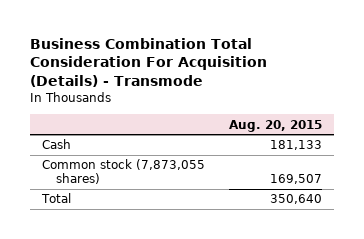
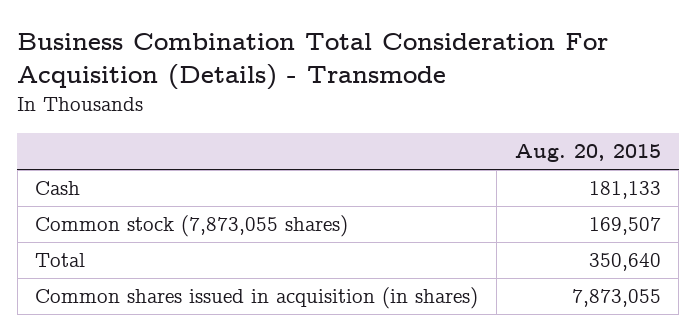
+ Common shares issued in acquisition (in shares) | 7,873,055

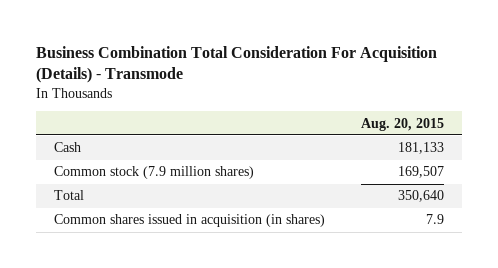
- Common stock (7,873,055 shares) | 169,507
+ Common stock (7.9 million shares) | 169,507
- Common shares issued in acquisition (in shares) | 7,873,055
+ Common shares issued in acquisition (in shares) | 7.9

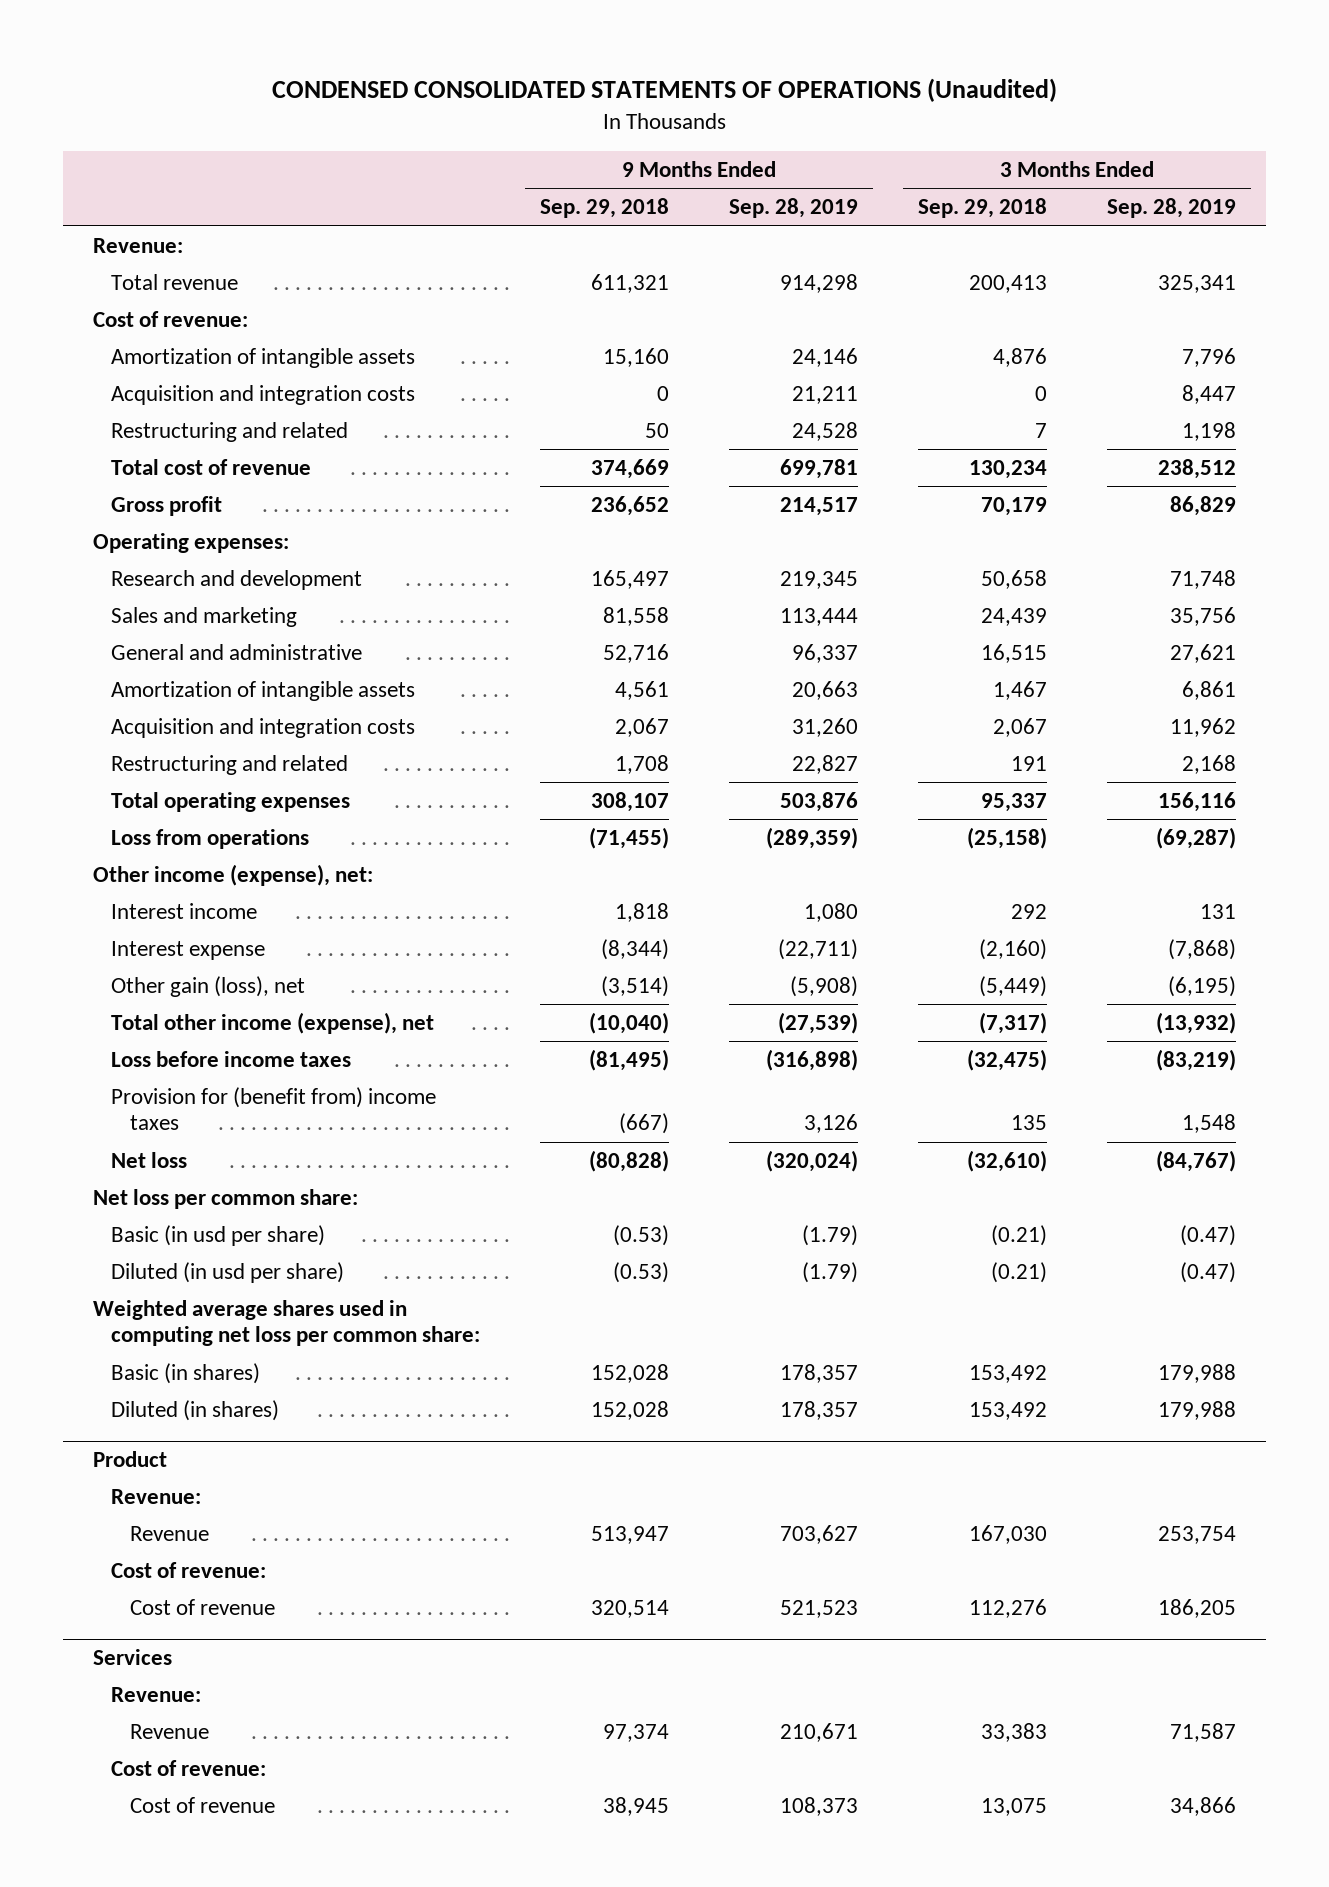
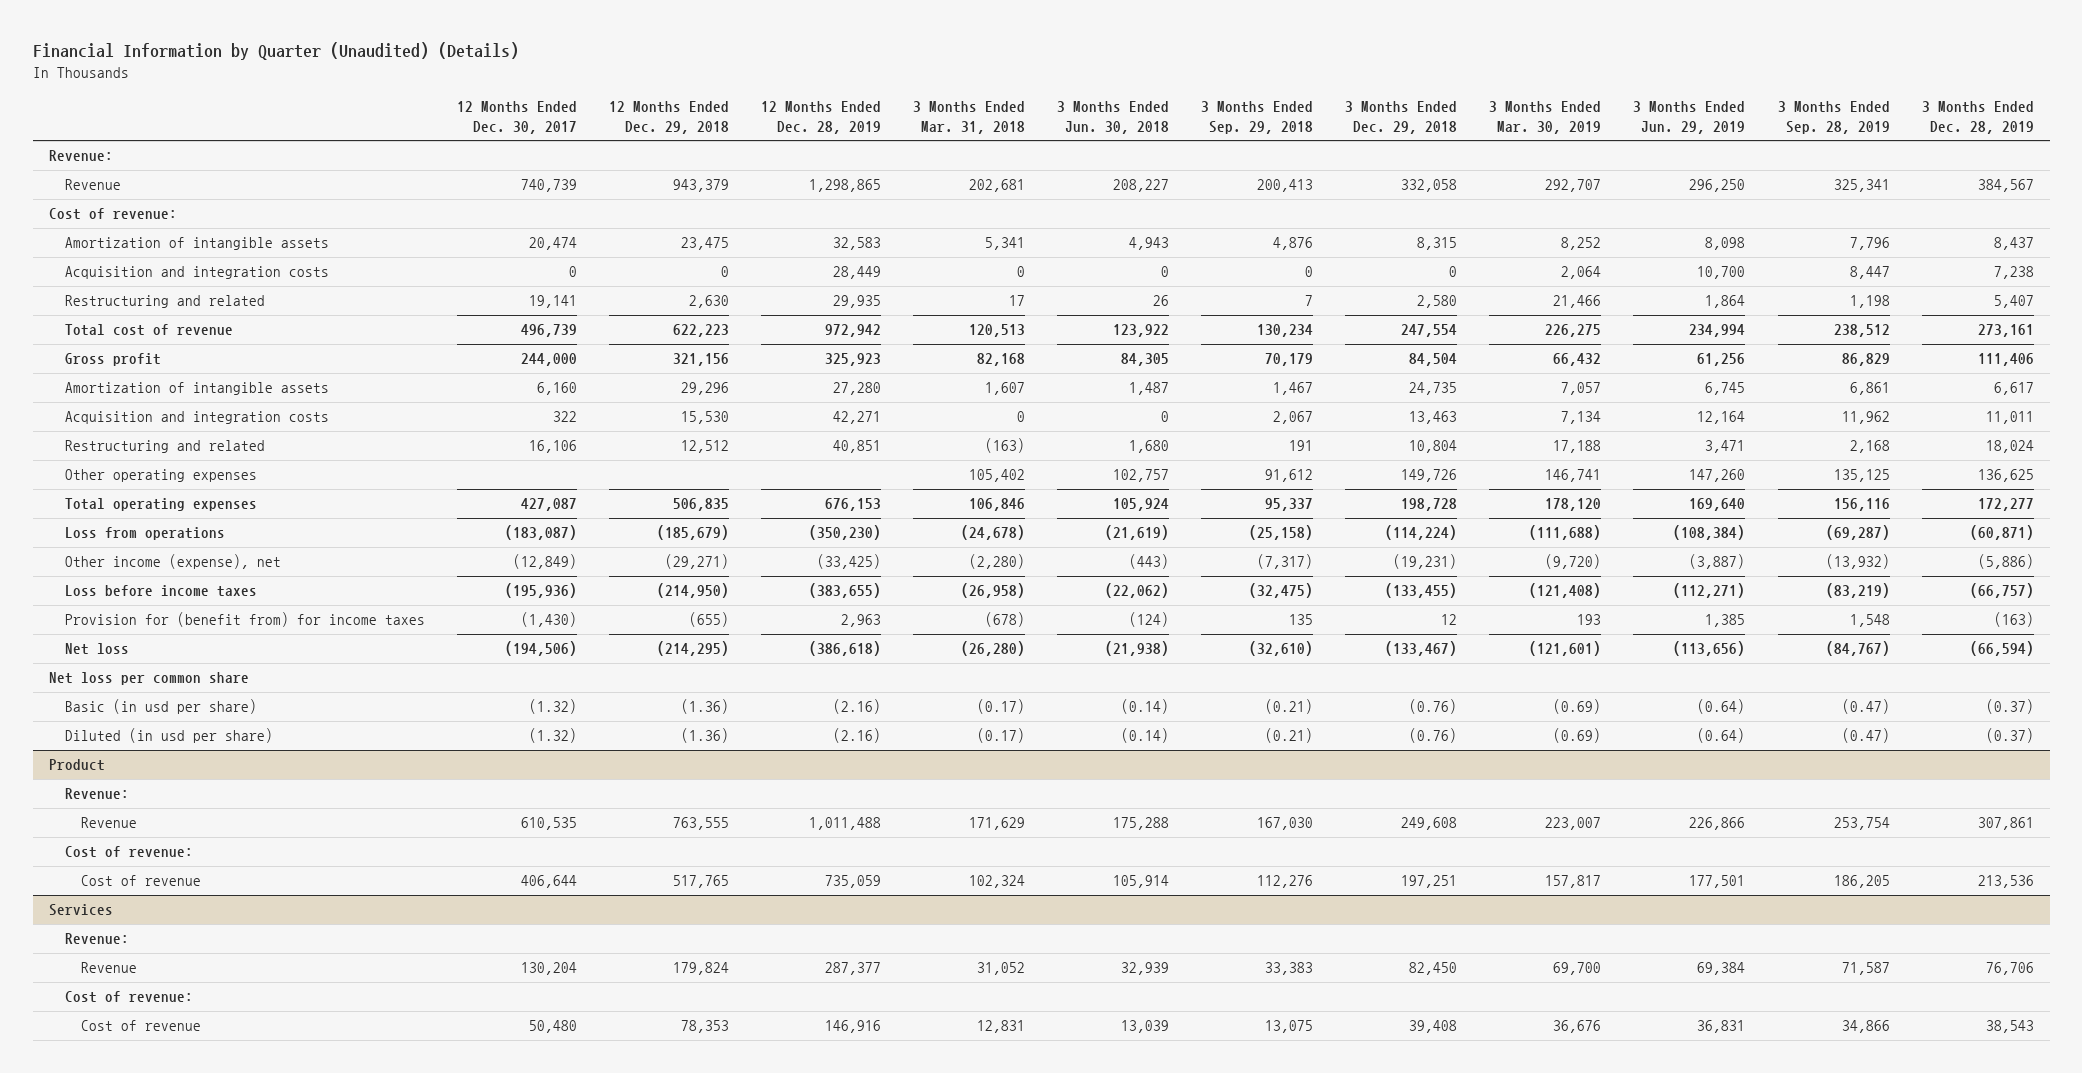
- CONDENSED CONSOLIDATED STATEMENTS OF OPERATIONS (Unaudited)
+ Financial Information by Quarter (Unaudited) (Details)
- | 9 Months Ended Sep. 29, 2018 | 9 Months Ended Sep. 28, 2019 | 3 Months Ended Sep. 29, 2018 | 3 Months Ended Sep. 28, 2019
+ | 12 Months Ended Dec. 30, 2017 | 12 Months Ended Dec. 29, 2018 | 12 Months Ended Dec. 28, 2019 | 3 Months Ended Mar. 31, 2018 | 3 Months Ended Jun. 30, 2018 | 3 Months Ended Sep. 29, 2018 | 3 Months Ended Dec. 29, 2018 | 3 Months Ended Mar. 30, 2019 | 3 Months Ended Jun. 29, 2019 | 3 Months Ended Sep. 28, 2019 | 3 Months Ended Dec. 28, 2019
- Total revenue | 611,321 | 914,298 | 200,413 | 325,341
+ Revenue | 740,739 | 943,379 | 1,298,865 | 202,681 | 208,227 | 200,413 | 332,058 | 292,707 | 296,250 | 325,341 | 384,567
- Operating expenses:
- Research and development | 165,497 | 219,345 | 50,658 | 71,748
- Sales and marketing | 81,558 | 113,444 | 24,439 | 35,756
- General and administrative | 52,716 | 96,337 | 16,515 | 27,621
+ Other operating expenses | | | | 105,402 | 102,757 | 91,612 | 149,726 | 146,741 | 147,260 | 135,125 | 136,625
- Other income (expense), net:
- Interest income | 1,818 | 1,080 | 292 | 131
- Interest expense | (8,344) | (22,711) | (2,160) | (7,868)
- Other gain (loss), net | (3,514) | (5,908) | (5,449) | (6,195)
- Total other income (expense), net | (10,040) | (27,539) | (7,317) | (13,932)
+ Other income (expense), net | (12,849) | (29,271) | (33,425) | (2,280) | (443) | (7,317) | (19,231) | (9,720) | (3,887) | (13,932) | (5,886)
- Provision for (benefit from) income taxes | (667) | 3,126 | 135 | 1,548
+ Provision for (benefit from) for income taxes | (1,430) | (655) | 2,963 | (678) | (124) | 135 | 12 | 193 | 1,385 | 1,548 | (163)
- Net loss per common share:
+ Net loss per common share
- Weighted average shares used in computing net loss per common share:
- Basic (in shares) | 152,028 | 178,357 | 153,492 | 179,988
- Diluted (in shares) | 152,028 | 178,357 | 153,492 | 179,988

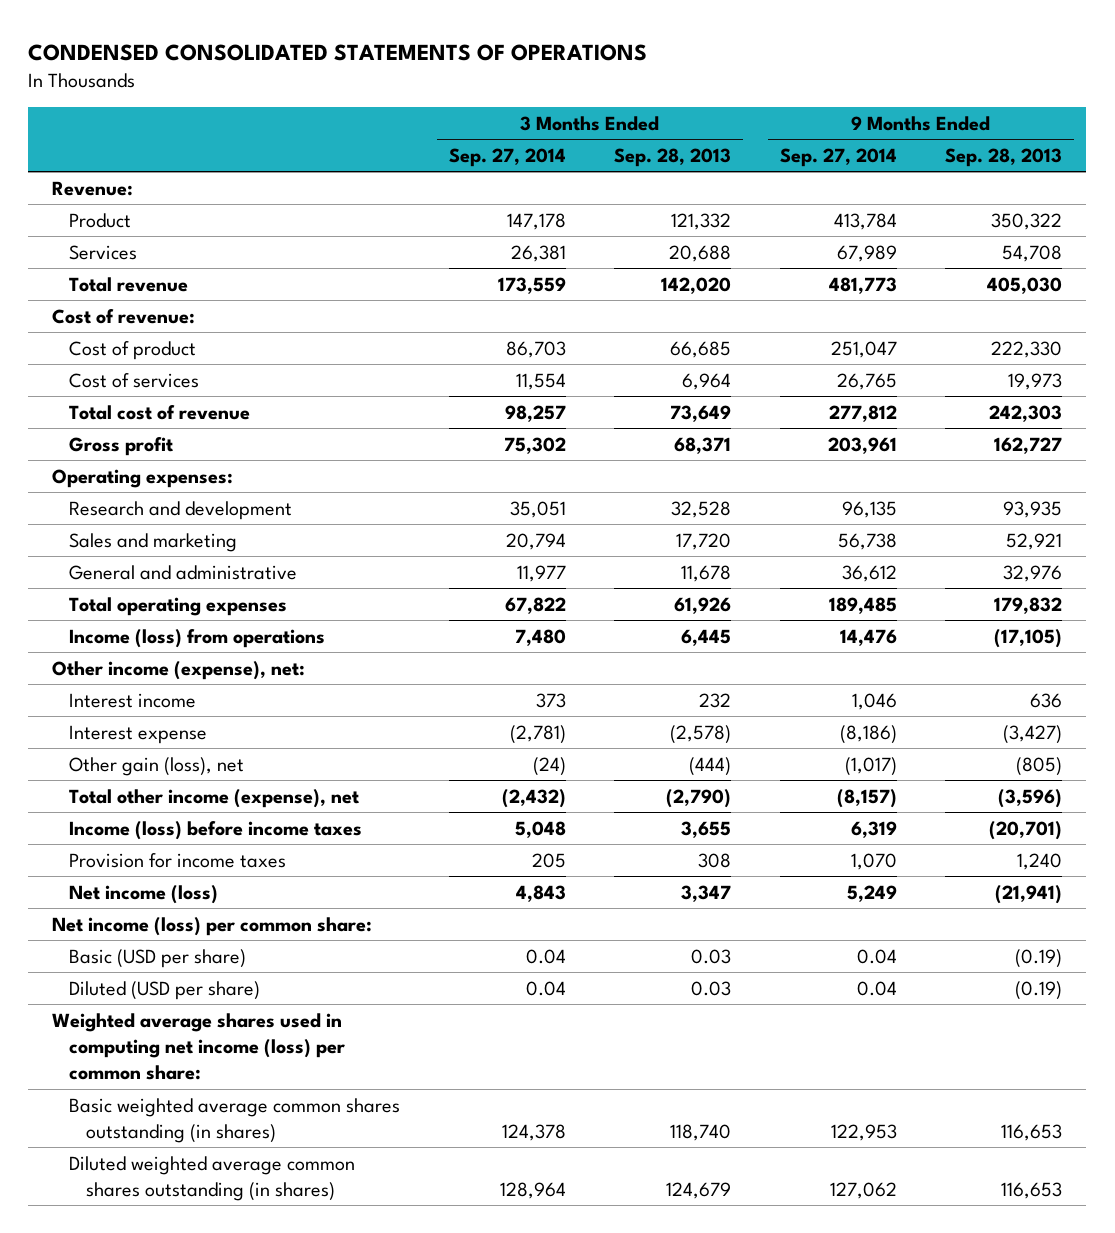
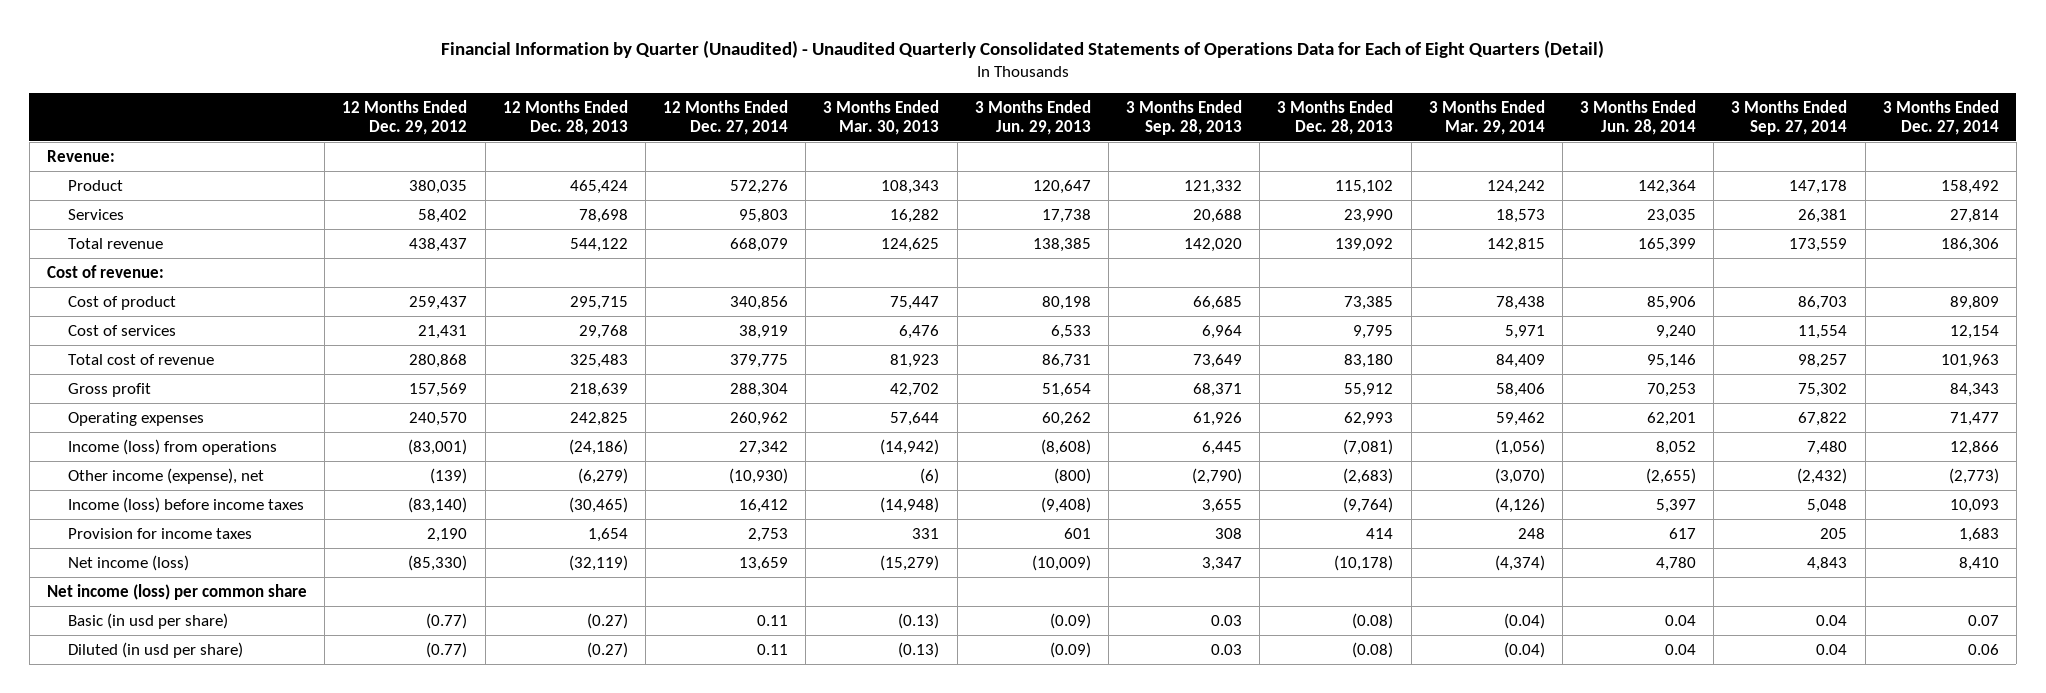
- CONDENSED CONSOLIDATED STATEMENTS OF OPERATIONS
+ Financial Information by Quarter (Unaudited) - Unaudited Quarterly Consolidated Statements of Operations Data for Each of Eight Quarters (Detail)
- | 3 Months Ended Sep. 27, 2014 | 3 Months Ended Sep. 28, 2013 | 9 Months Ended Sep. 27, 2014 | 9 Months Ended Sep. 28, 2013
+ | 12 Months Ended Dec. 29, 2012 | 12 Months Ended Dec. 28, 2013 | 12 Months Ended Dec. 27, 2014 | 3 Months Ended Mar. 30, 2013 | 3 Months Ended Jun. 29, 2013 | 3 Months Ended Sep. 28, 2013 | 3 Months Ended Dec. 28, 2013 | 3 Months Ended Mar. 29, 2014 | 3 Months Ended Jun. 28, 2014 | 3 Months Ended Sep. 27, 2014 | 3 Months Ended Dec. 27, 2014
- Operating expenses:
- Research and development | 35,051 | 32,528 | 96,135 | 93,935
- Sales and marketing | 20,794 | 17,720 | 56,738 | 52,921
- General and administrative | 11,977 | 11,678 | 36,612 | 32,976
- Total operating expenses | 67,822 | 61,926 | 189,485 | 179,832
+ Operating expenses | 240,570 | 242,825 | 260,962 | 57,644 | 60,262 | 61,926 | 62,993 | 59,462 | 62,201 | 67,822 | 71,477
- Other income (expense), net:
- Interest income | 373 | 232 | 1,046 | 636
- Interest expense | (2,781) | (2,578) | (8,186) | (3,427)
- Other gain (loss), net | (24) | (444) | (1,017) | (805)
- Total other income (expense), net | (2,432) | (2,790) | (8,157) | (3,596)
+ Other income (expense), net | (139) | (6,279) | (10,930) | (6) | (800) | (2,790) | (2,683) | (3,070) | (2,655) | (2,432) | (2,773)
- Net income (loss) per common share:
- Basic (USD per share) | 0.04 | 0.03 | 0.04 | (0.19)
- Diluted (USD per share) | 0.04 | 0.03 | 0.04 | (0.19)
- Weighted average shares used in computing net income (loss) per common share:
- Basic weighted average common shares outstanding (in shares) | 124,378 | 118,740 | 122,953 | 116,653
- Diluted weighted average common shares outstanding (in shares) | 128,964 | 124,679 | 127,062 | 116,653
+ Net income (loss) per common share
+ Basic (in usd per share) | (0.77) | (0.27) | 0.11 | (0.13) | (0.09) | 0.03 | (0.08) | (0.04) | 0.04 | 0.04 | 0.07
+ Diluted (in usd per share) | (0.77) | (0.27) | 0.11 | (0.13) | (0.09) | 0.03 | (0.08) | (0.04) | 0.04 | 0.04 | 0.06

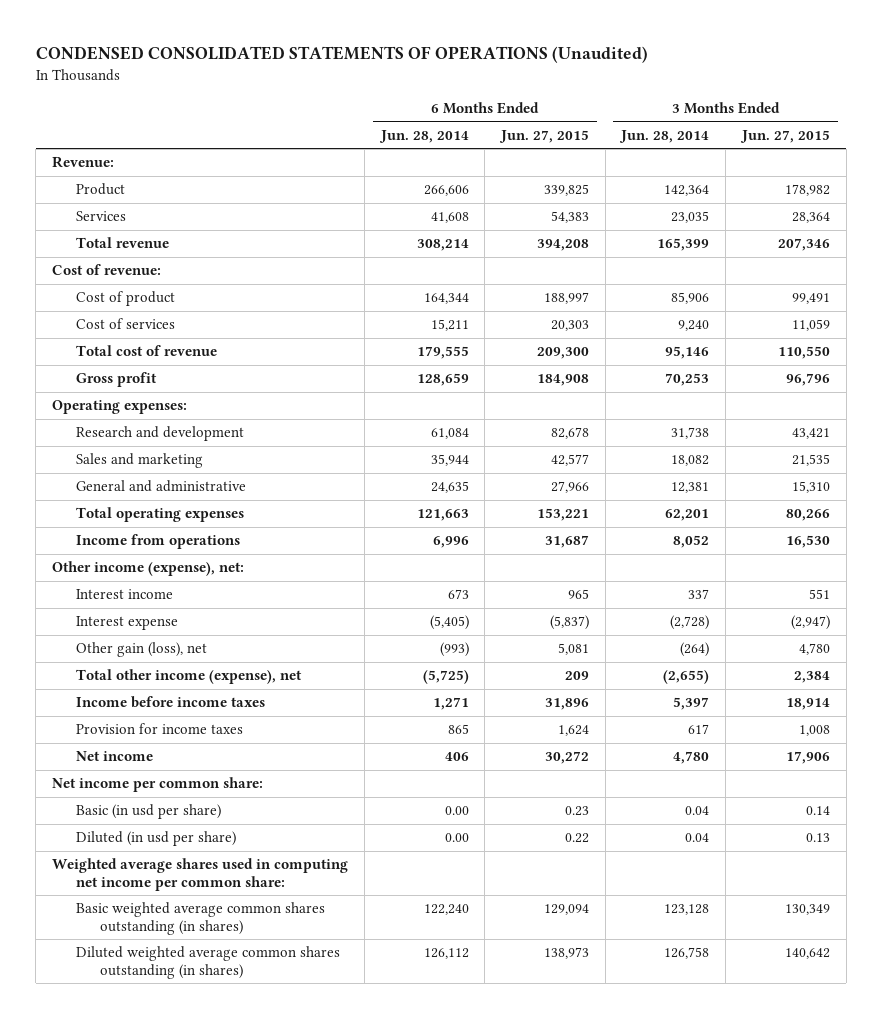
- Financial Information by Quarter (Unaudited) - Unaudited Quarterly Consolidated Statements of Operations Data for Each of Eight Quarters (Detail)
+ CONDENSED CONSOLIDATED STATEMENTS OF OPERATIONS (Unaudited)
- | 12 Months Ended Dec. 29, 2012 | 12 Months Ended Dec. 28, 2013 | 12 Months Ended Dec. 27, 2014 | 3 Months Ended Mar. 30, 2013 | 3 Months Ended Jun. 29, 2013 | 3 Months Ended Sep. 28, 2013 | 3 Months Ended Dec. 28, 2013 | 3 Months Ended Mar. 29, 2014 | 3 Months Ended Jun. 28, 2014 | 3 Months Ended Sep. 27, 2014 | 3 Months Ended Dec. 27, 2014
+ | 6 Months Ended Jun. 28, 2014 | 6 Months Ended Jun. 27, 2015 | 3 Months Ended Jun. 28, 2014 | 3 Months Ended Jun. 27, 2015
- Operating expenses | 240,570 | 242,825 | 260,962 | 57,644 | 60,262 | 61,926 | 62,993 | 59,462 | 62,201 | 67,822 | 71,477
- Income (loss) from operations | (83,001) | (24,186) | 27,342 | (14,942) | (8,608) | 6,445 | (7,081) | (1,056) | 8,052 | 7,480 | 12,866
- Other income (expense), net | (139) | (6,279) | (10,930) | (6) | (800) | (2,790) | (2,683) | (3,070) | (2,655) | (2,432) | (2,773)
- Income (loss) before income taxes | (83,140) | (30,465) | 16,412 | (14,948) | (9,408) | 3,655 | (9,764) | (4,126) | 5,397 | 5,048 | 10,093
+ Operating expenses:
+ Research and development | 61,084 | 82,678 | 31,738 | 43,421
+ Sales and marketing | 35,944 | 42,577 | 18,082 | 21,535
+ General and administrative | 24,635 | 27,966 | 12,381 | 15,310
+ Total operating expenses | 121,663 | 153,221 | 62,201 | 80,266
+ Income from operations | 6,996 | 31,687 | 8,052 | 16,530
+ Other income (expense), net:
+ Interest income | 673 | 965 | 337 | 551
+ Interest expense | (5,405) | (5,837) | (2,728) | (2,947)
+ Other gain (loss), net | (993) | 5,081 | (264) | 4,780
+ Total other income (expense), net | (5,725) | 209 | (2,655) | 2,384
+ Income before income taxes | 1,271 | 31,896 | 5,397 | 18,914
- Net income (loss) | (85,330) | (32,119) | 13,659 | (15,279) | (10,009) | 3,347 | (10,178) | (4,374) | 4,780 | 4,843 | 8,410
- Net income (loss) per common share
+ Net income | 406 | 30,272 | 4,780 | 17,906
+ Net income per common share:
+ Weighted average shares used in computing net income per common share:
+ Basic weighted average common shares outstanding (in shares) | 122,240 | 129,094 | 123,128 | 130,349
+ Diluted weighted average common shares outstanding (in shares) | 126,112 | 138,973 | 126,758 | 140,642

